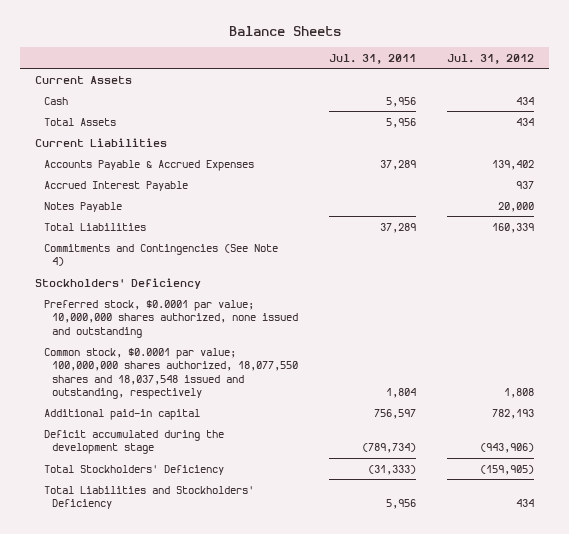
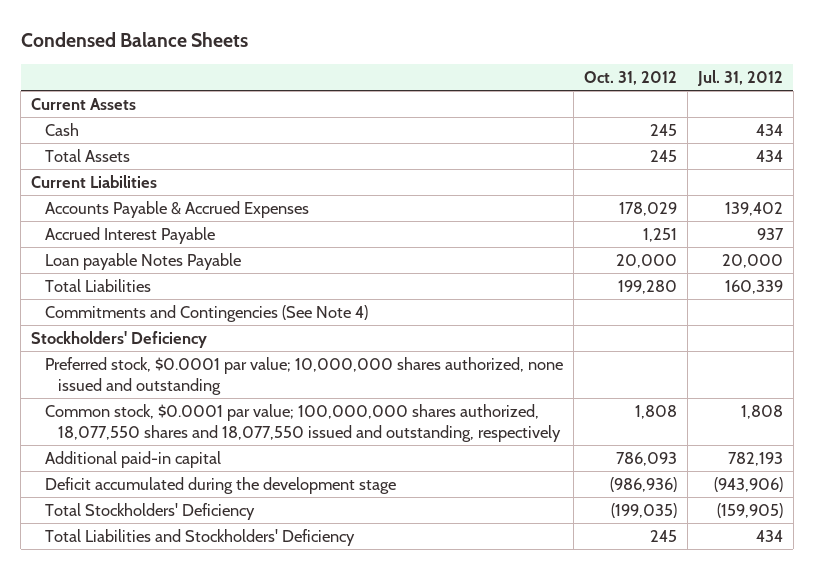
- Balance Sheets
+ Condensed Balance Sheets
- | Jul. 31, 2011 | Jul. 31, 2012
+ | Oct. 31, 2012 | Jul. 31, 2012
- Notes Payable | | 20,000
+ Loan payable Notes Payable | 20,000 | 20,000
- Common stock, $0.0001 par value; 100,000,000 shares authorized, 18,077,550 shares and 18,037,548 issued and outstanding, respectively | 1,804 | 1,808
+ Common stock, $0.0001 par value; 100,000,000 shares authorized, 18,077,550 shares and 18,077,550 issued and outstanding, respectively | 1,808 | 1,808

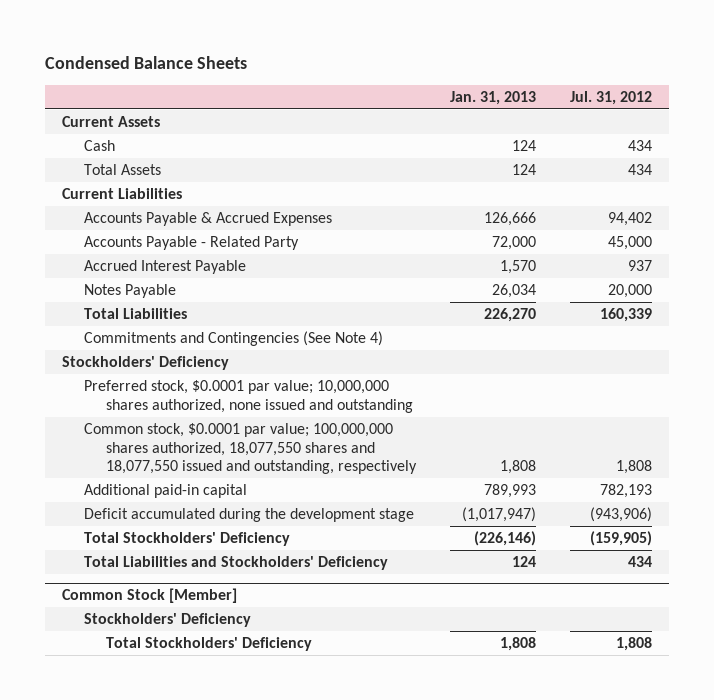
- | Oct. 31, 2012 | Jul. 31, 2012
+ | Jan. 31, 2013 | Jul. 31, 2012
- Accounts Payable & Accrued Expenses | 178,029 | 139,402
+ Accounts Payable & Accrued Expenses | 126,666 | 94,402
+ Accounts Payable - Related Party | 72,000 | 45,000
- Loan payable Notes Payable | 20,000 | 20,000
+ Notes Payable | 26,034 | 20,000
+ Common Stock [Member]
+ Stockholders' Deficiency
+ Total Stockholders' Deficiency | 1,808 | 1,808

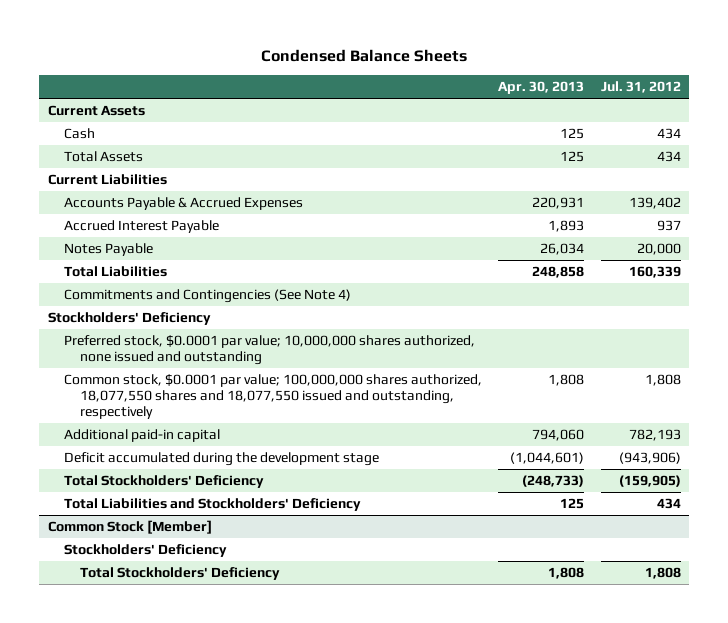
- | Jan. 31, 2013 | Jul. 31, 2012
+ | Apr. 30, 2013 | Jul. 31, 2012
- Accounts Payable & Accrued Expenses | 126,666 | 94,402
- Accounts Payable - Related Party | 72,000 | 45,000
+ Accounts Payable & Accrued Expenses | 220,931 | 139,402

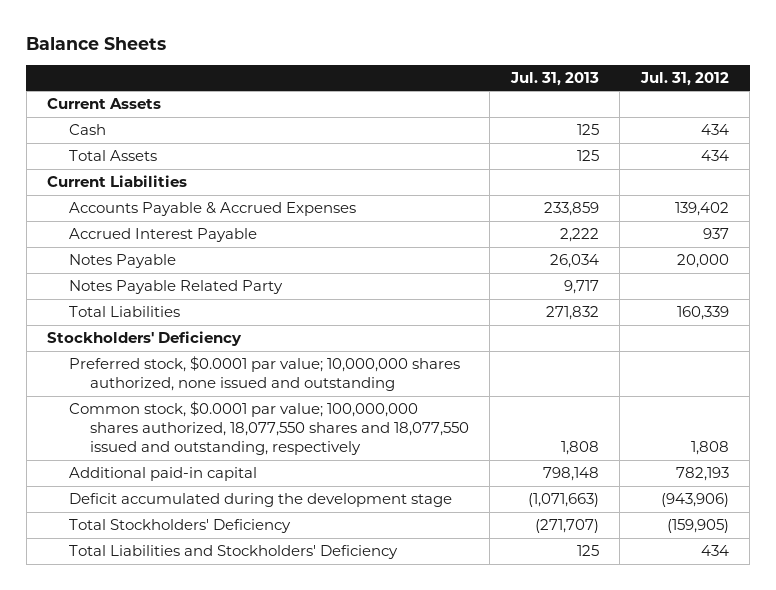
- Condensed Balance Sheets
+ Balance Sheets
- | Apr. 30, 2013 | Jul. 31, 2012
+ | Jul. 31, 2013 | Jul. 31, 2012
+ Notes Payable Related Party | 9,717 |
- Commitments and Contingencies (See Note 4)
- Common Stock [Member]
- Stockholders' Deficiency
- Total Stockholders' Deficiency | 1,808 | 1,808

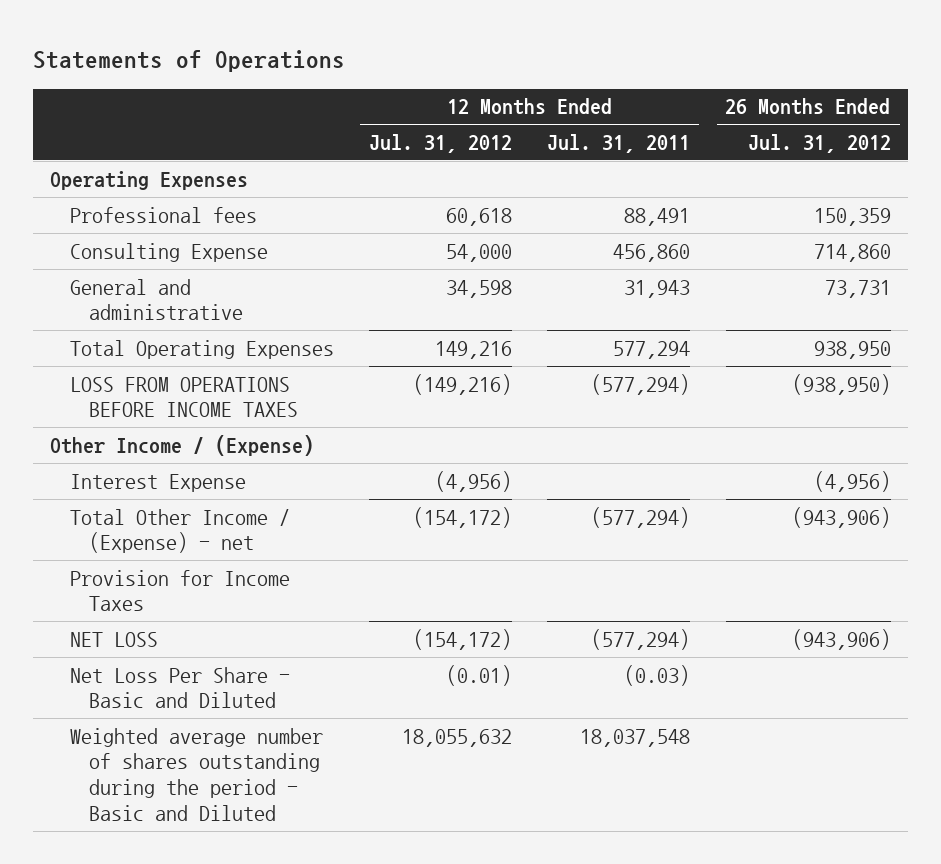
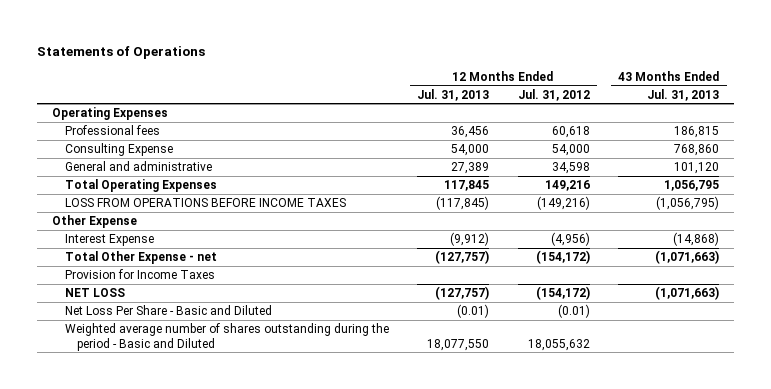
- | 12 Months Ended Jul. 31, 2012 | 12 Months Ended Jul. 31, 2011 | 26 Months Ended Jul. 31, 2012
+ | 12 Months Ended Jul. 31, 2013 | 12 Months Ended Jul. 31, 2012 | 43 Months Ended Jul. 31, 2013
- Other Income / (Expense)
+ Other Expense
- Total Other Income / (Expense) - net | (154,172) | (577,294) | (943,906)
+ Total Other Expense - net | (127,757) | (154,172) | (1,071,663)

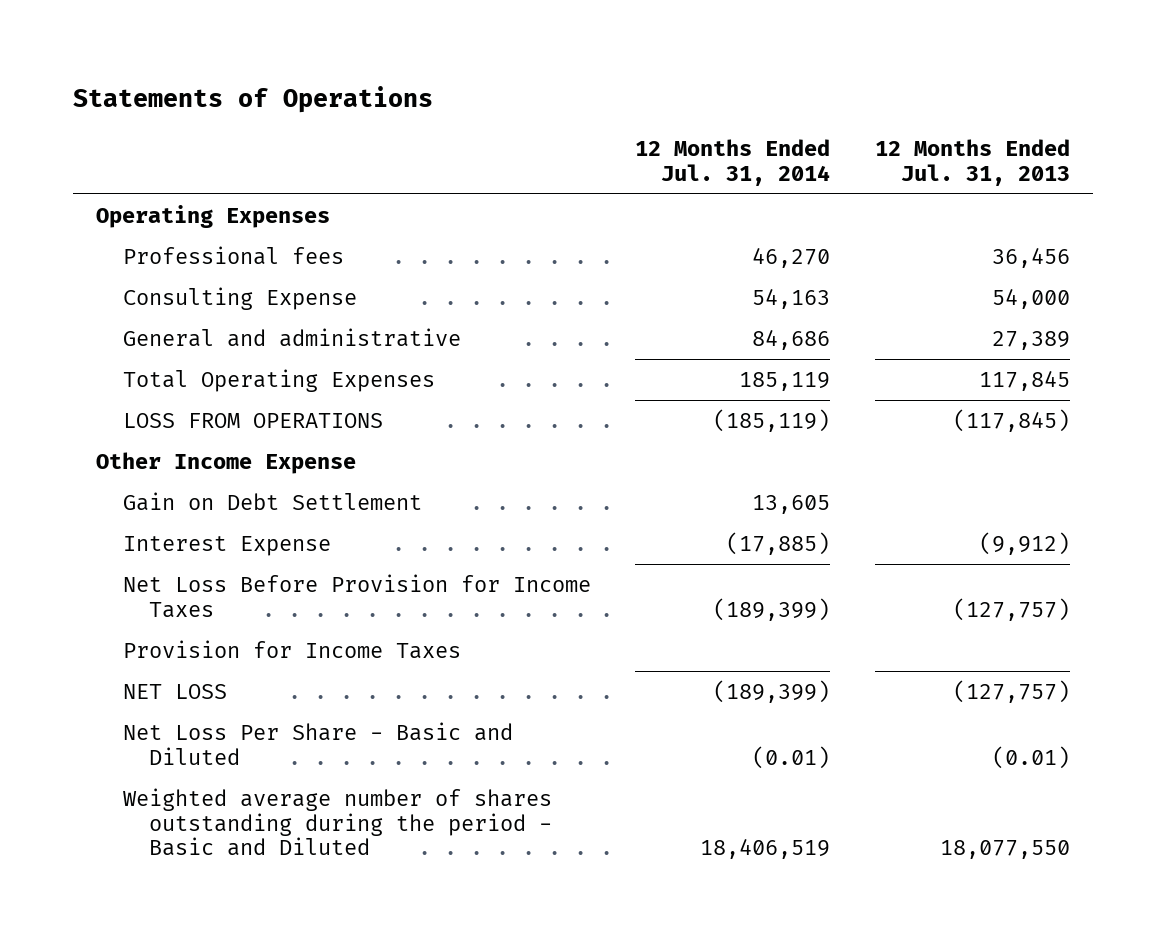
- | 12 Months Ended Jul. 31, 2013 | 12 Months Ended Jul. 31, 2012 | 43 Months Ended Jul. 31, 2013
+ | 12 Months Ended Jul. 31, 2014 | 12 Months Ended Jul. 31, 2013
- LOSS FROM OPERATIONS BEFORE INCOME TAXES | (117,845) | (149,216) | (1,056,795)
- Other Expense
+ LOSS FROM OPERATIONS | (185,119) | (117,845)
+ Other Income Expense
+ Gain on Debt Settlement | 13,605 |
- Total Other Expense - net | (127,757) | (154,172) | (1,071,663)
+ Net Loss Before Provision for Income Taxes | (189,399) | (127,757)

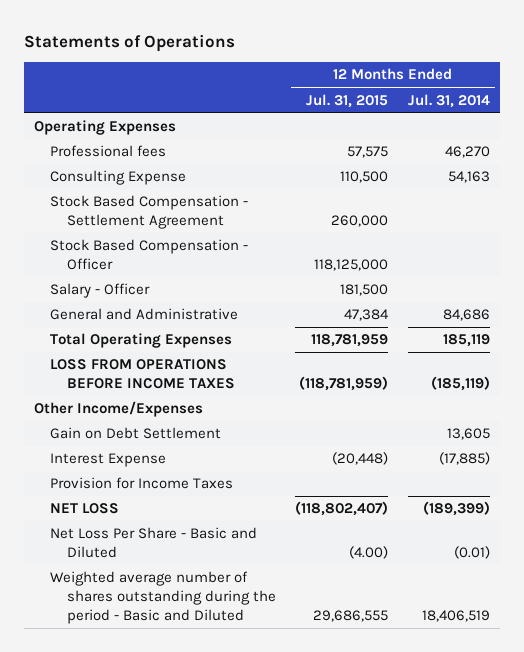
- | 12 Months Ended Jul. 31, 2014 | 12 Months Ended Jul. 31, 2013
+ | 12 Months Ended Jul. 31, 2015 | 12 Months Ended Jul. 31, 2014
- General and administrative | 84,686 | 27,389
+ Stock Based Compensation - Settlement Agreement | 260,000 |
+ Stock Based Compensation - Officer | 118,125,000 |
+ Salary - Officer | 181,500 |
+ General and Administrative | 47,384 | 84,686
- LOSS FROM OPERATIONS | (185,119) | (117,845)
- Other Income Expense
+ LOSS FROM OPERATIONS BEFORE INCOME TAXES | (118,781,959) | (185,119)
+ Other Income/Expenses
- Net Loss Before Provision for Income Taxes | (189,399) | (127,757)

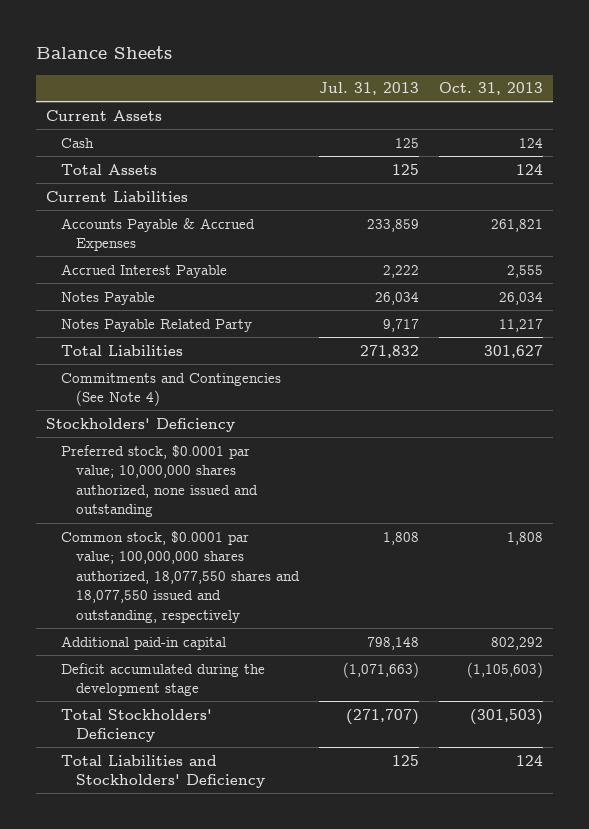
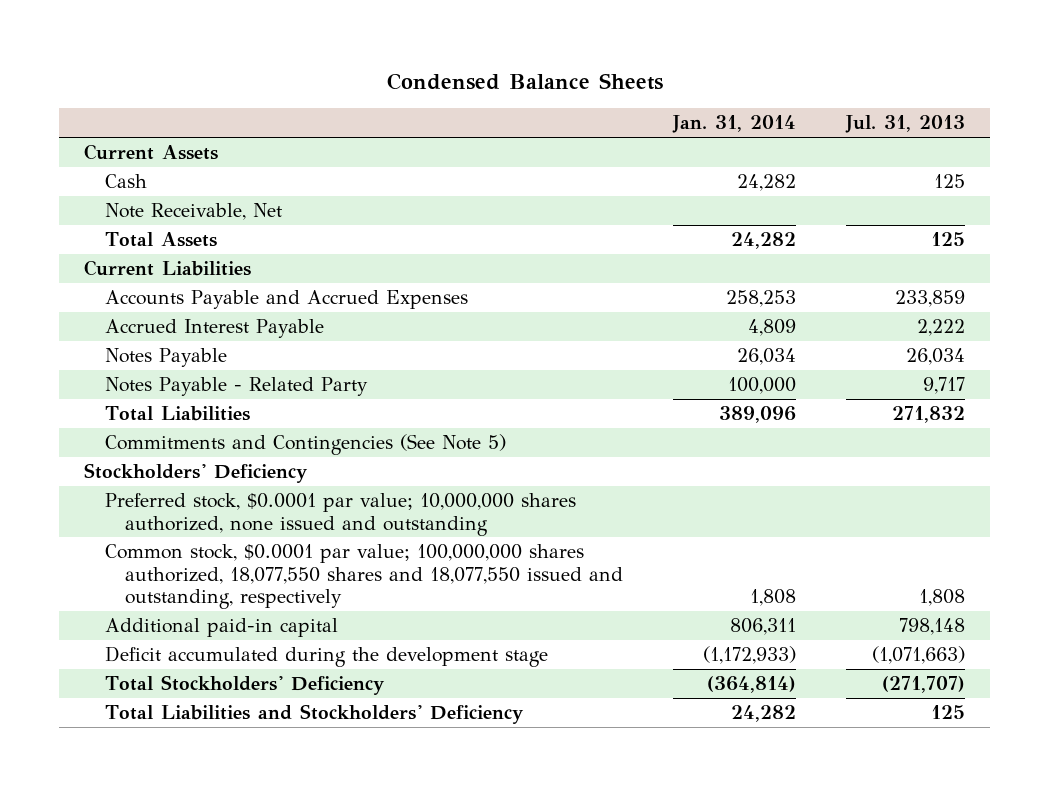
- Balance Sheets
+ Condensed Balance Sheets
- | Jul. 31, 2013 | Oct. 31, 2013
+ | Jan. 31, 2014 | Jul. 31, 2013
+ Note Receivable, Net
- Accounts Payable & Accrued Expenses | 233,859 | 261,821
+ Accounts Payable and Accrued Expenses | 258,253 | 233,859
- Notes Payable Related Party | 9,717 | 11,217
+ Notes Payable - Related Party | 100,000 | 9,717
- Commitments and Contingencies (See Note 4)
+ Commitments and Contingencies (See Note 5)

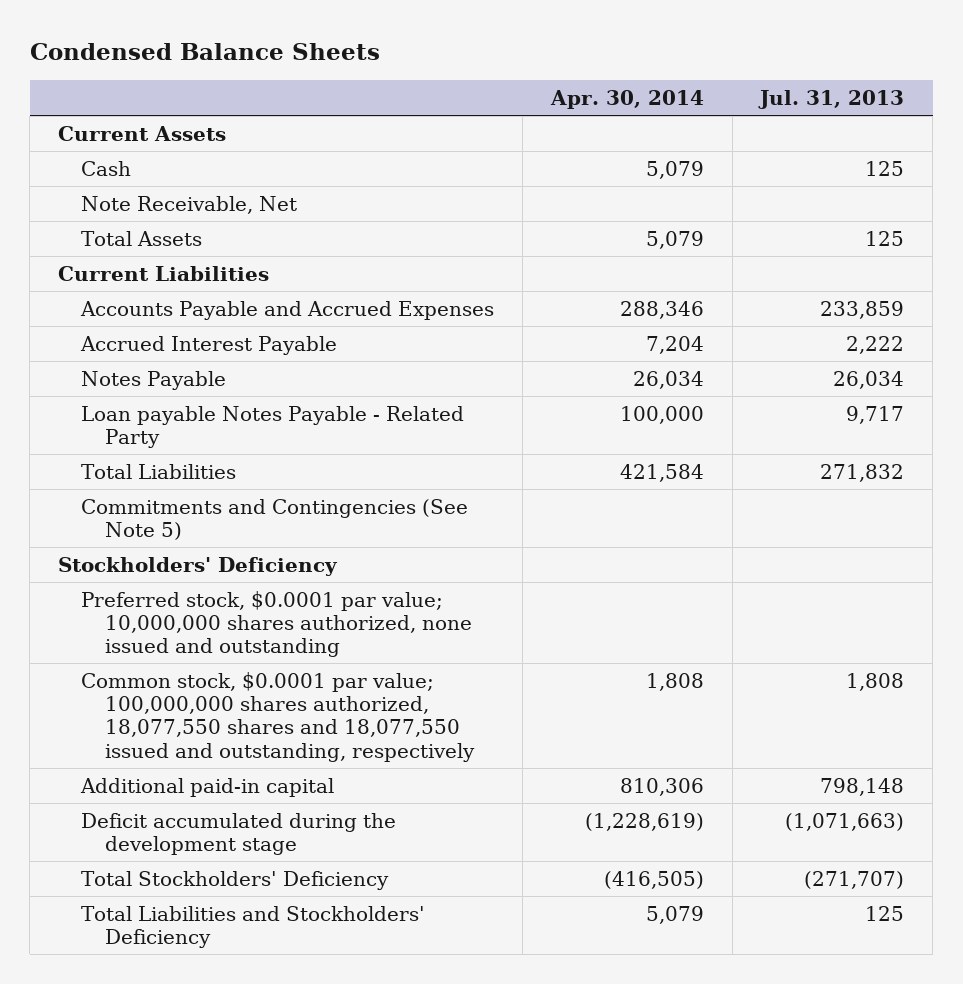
- | Jan. 31, 2014 | Jul. 31, 2013
+ | Apr. 30, 2014 | Jul. 31, 2013
- Notes Payable - Related Party | 100,000 | 9,717
+ Loan payable Notes Payable - Related Party | 100,000 | 9,717

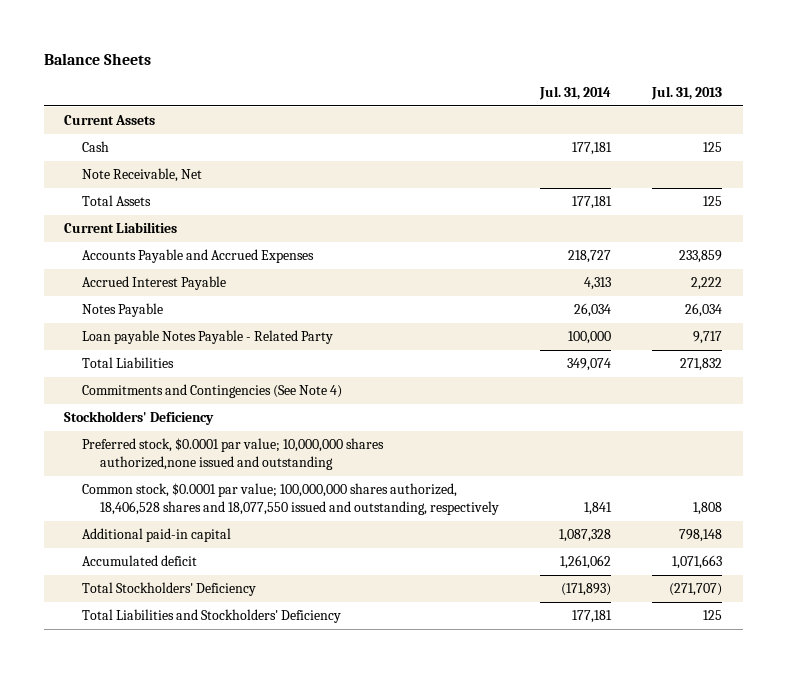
- Condensed Balance Sheets
+ Balance Sheets
- | Apr. 30, 2014 | Jul. 31, 2013
+ | Jul. 31, 2014 | Jul. 31, 2013
- Commitments and Contingencies (See Note 5)
+ Commitments and Contingencies (See Note 4)
- Preferred stock, $0.0001 par value; 10,000,000 shares authorized, none issued and outstanding
- Common stock, $0.0001 par value; 100,000,000 shares authorized, 18,077,550 shares and 18,077,550 issued and outstanding, respectively | 1,808 | 1,808
+ Preferred stock, $0.0001 par value; 10,000,000 shares authorized,none issued and outstanding
+ Common stock, $0.0001 par value; 100,000,000 shares authorized, 18,406,528 shares and 18,077,550 issued and outstanding, respectively | 1,841 | 1,808
- Deficit accumulated during the development stage | (1,228,619) | (1,071,663)
+ Accumulated deficit | 1,261,062 | 1,071,663

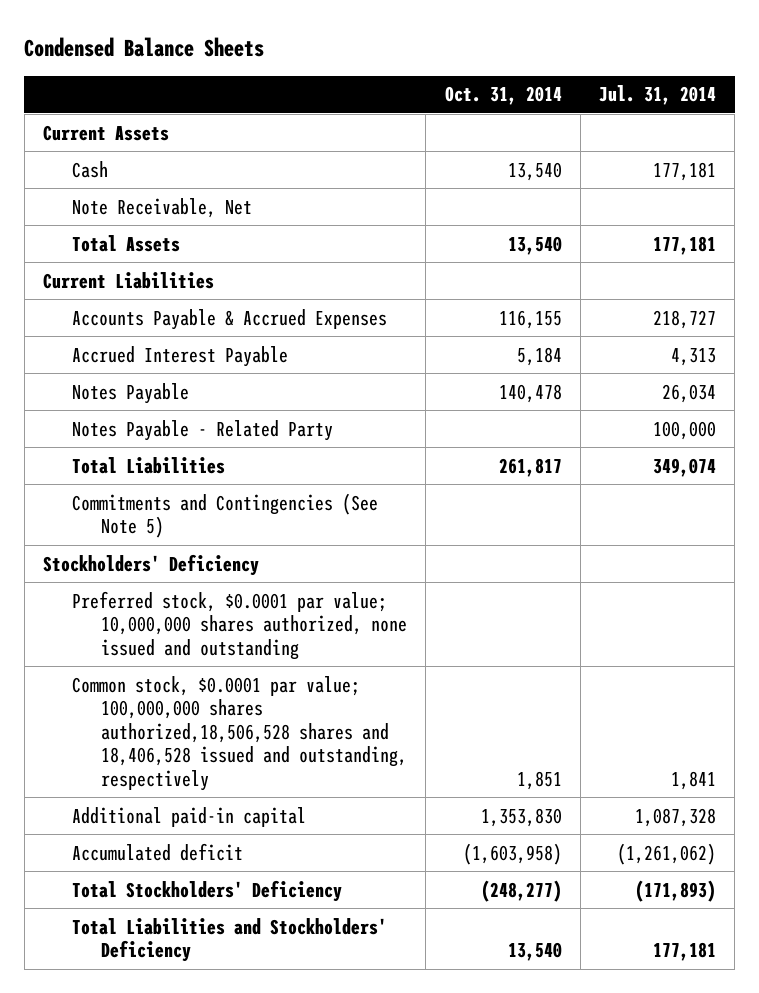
- Balance Sheets
+ Condensed Balance Sheets
- | Jul. 31, 2014 | Jul. 31, 2013
+ | Oct. 31, 2014 | Jul. 31, 2014
- Accounts Payable and Accrued Expenses | 218,727 | 233,859
+ Accounts Payable & Accrued Expenses | 116,155 | 218,727
- Loan payable Notes Payable - Related Party | 100,000 | 9,717
+ Notes Payable - Related Party | | 100,000
- Commitments and Contingencies (See Note 4)
+ Commitments and Contingencies (See Note 5)
- Preferred stock, $0.0001 par value; 10,000,000 shares authorized,none issued and outstanding
- Common stock, $0.0001 par value; 100,000,000 shares authorized, 18,406,528 shares and 18,077,550 issued and outstanding, respectively | 1,841 | 1,808
+ Preferred stock, $0.0001 par value; 10,000,000 shares authorized, none issued and outstanding
+ Common stock, $0.0001 par value; 100,000,000 shares authorized,18,506,528 shares and 18,406,528 issued and outstanding, respectively | 1,851 | 1,841
- Accumulated deficit | 1,261,062 | 1,071,663
+ Accumulated deficit | (1,603,958) | (1,261,062)

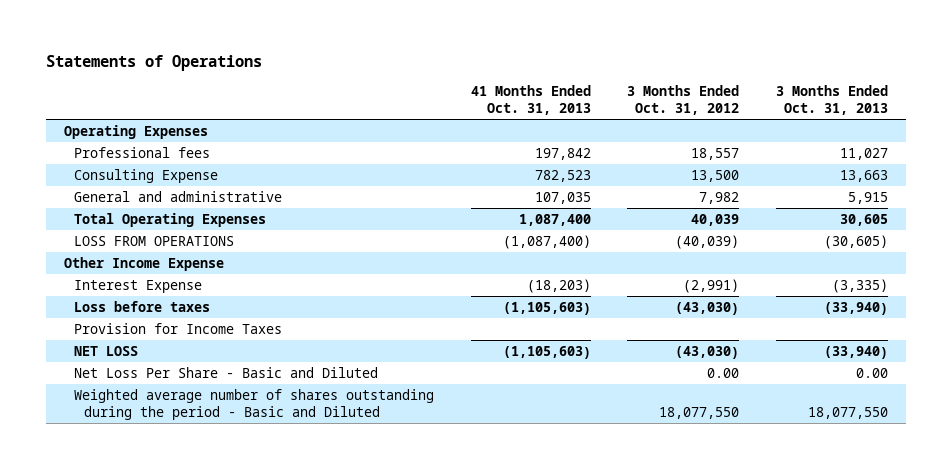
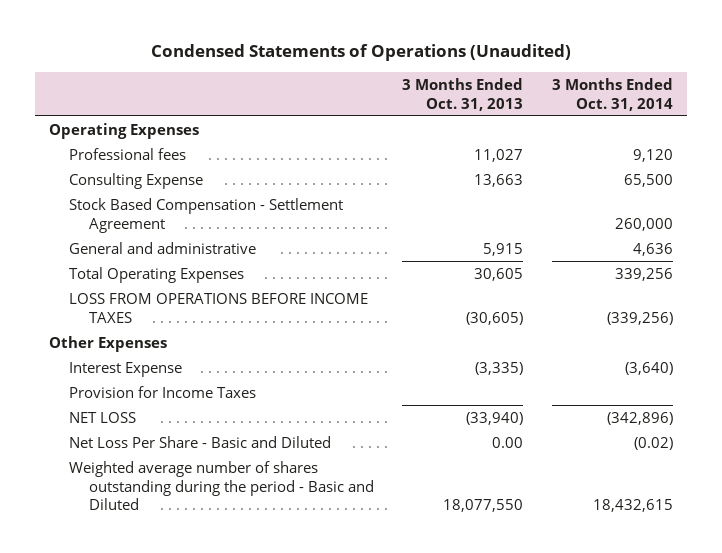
- Statements of Operations
+ Condensed Statements of Operations (Unaudited)
- | 41 Months Ended Oct. 31, 2013 | 3 Months Ended Oct. 31, 2012 | 3 Months Ended Oct. 31, 2013
+ | 3 Months Ended Oct. 31, 2013 | 3 Months Ended Oct. 31, 2014
+ Stock Based Compensation - Settlement Agreement | | 260,000
- LOSS FROM OPERATIONS | (1,087,400) | (40,039) | (30,605)
- Other Income Expense
+ LOSS FROM OPERATIONS BEFORE INCOME TAXES | (30,605) | (339,256)
+ Other Expenses
- Loss before taxes | (1,105,603) | (43,030) | (33,940)

